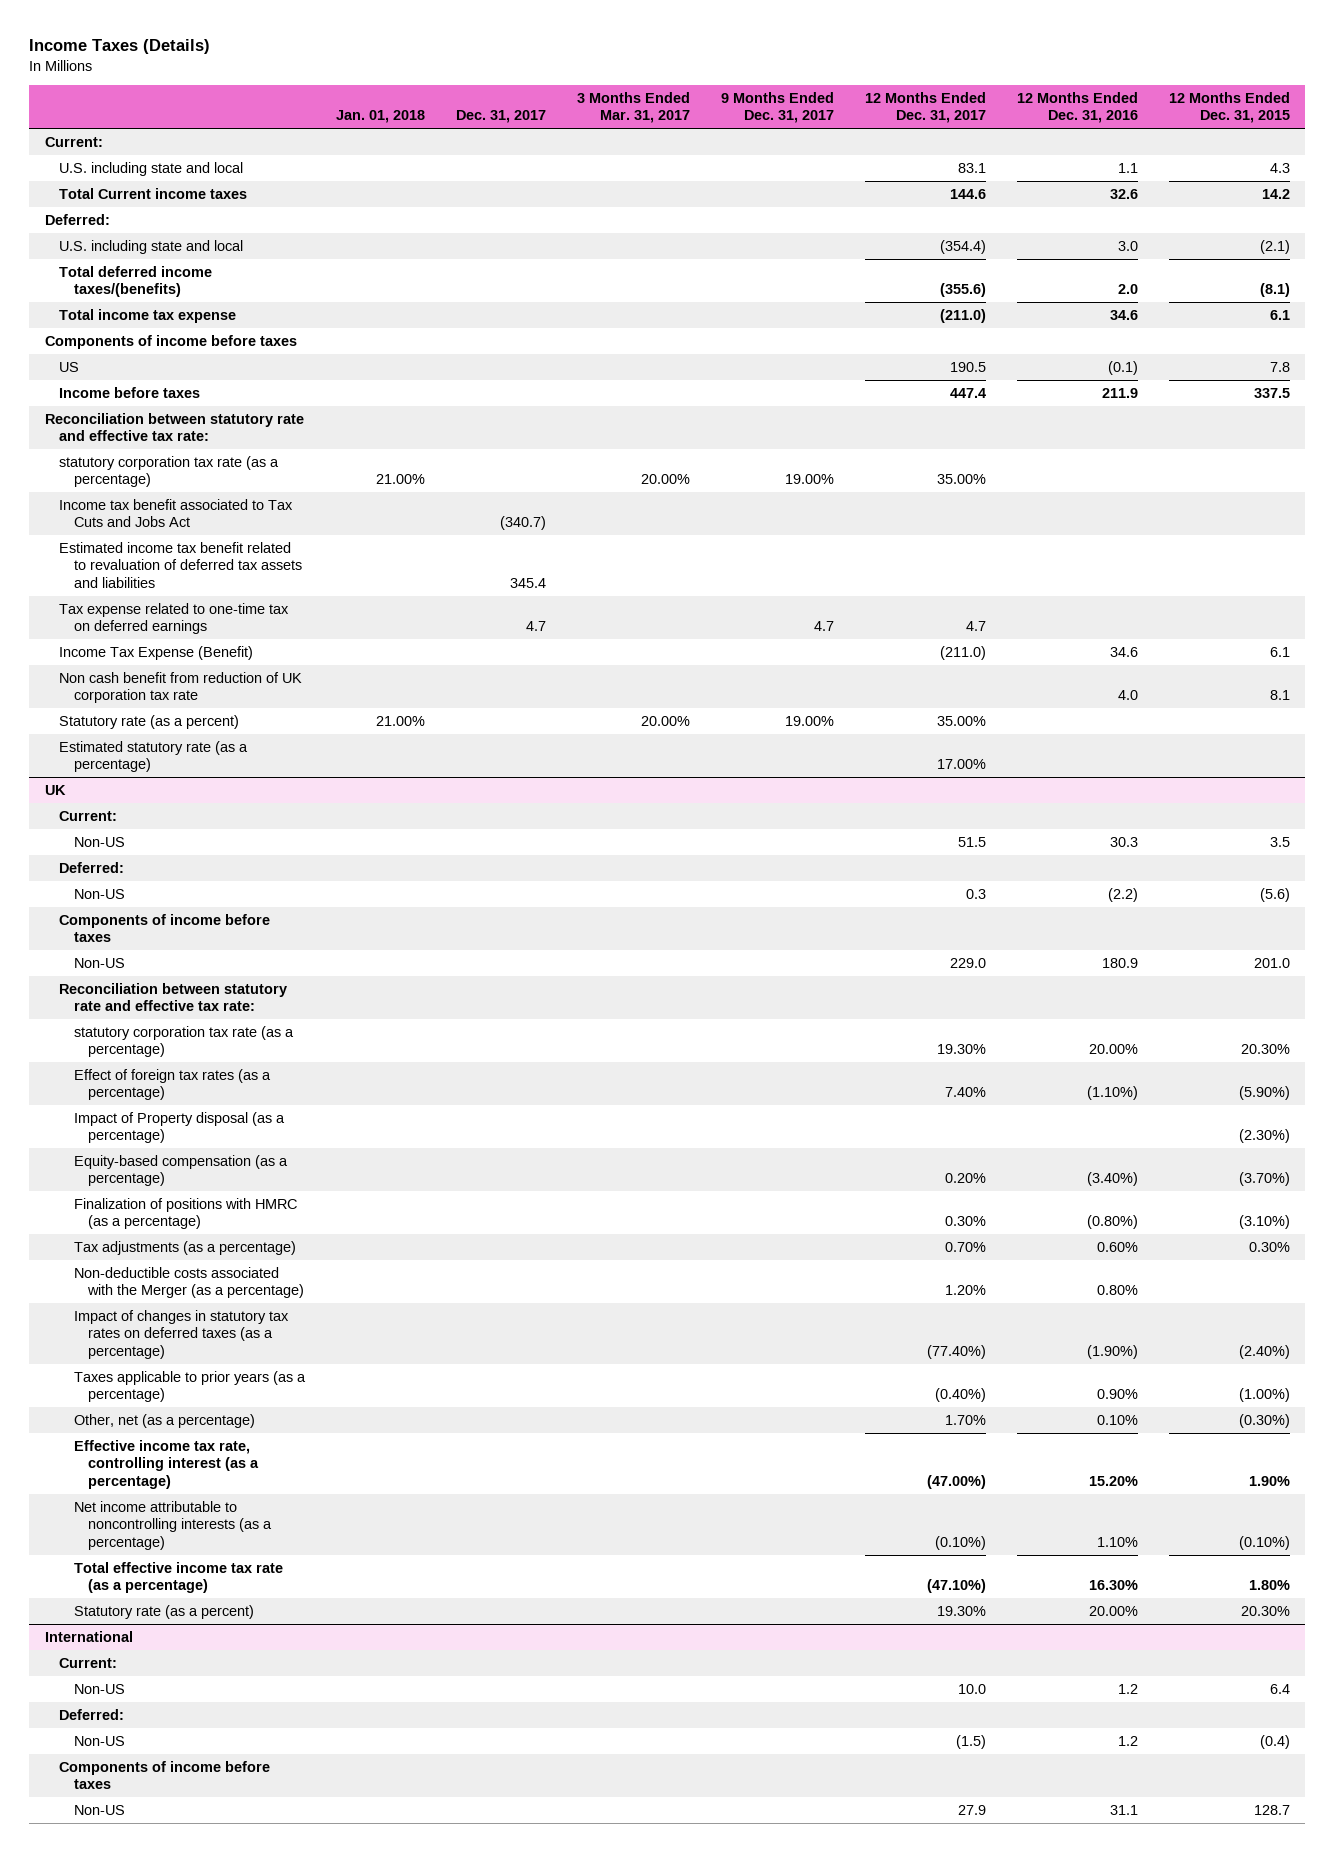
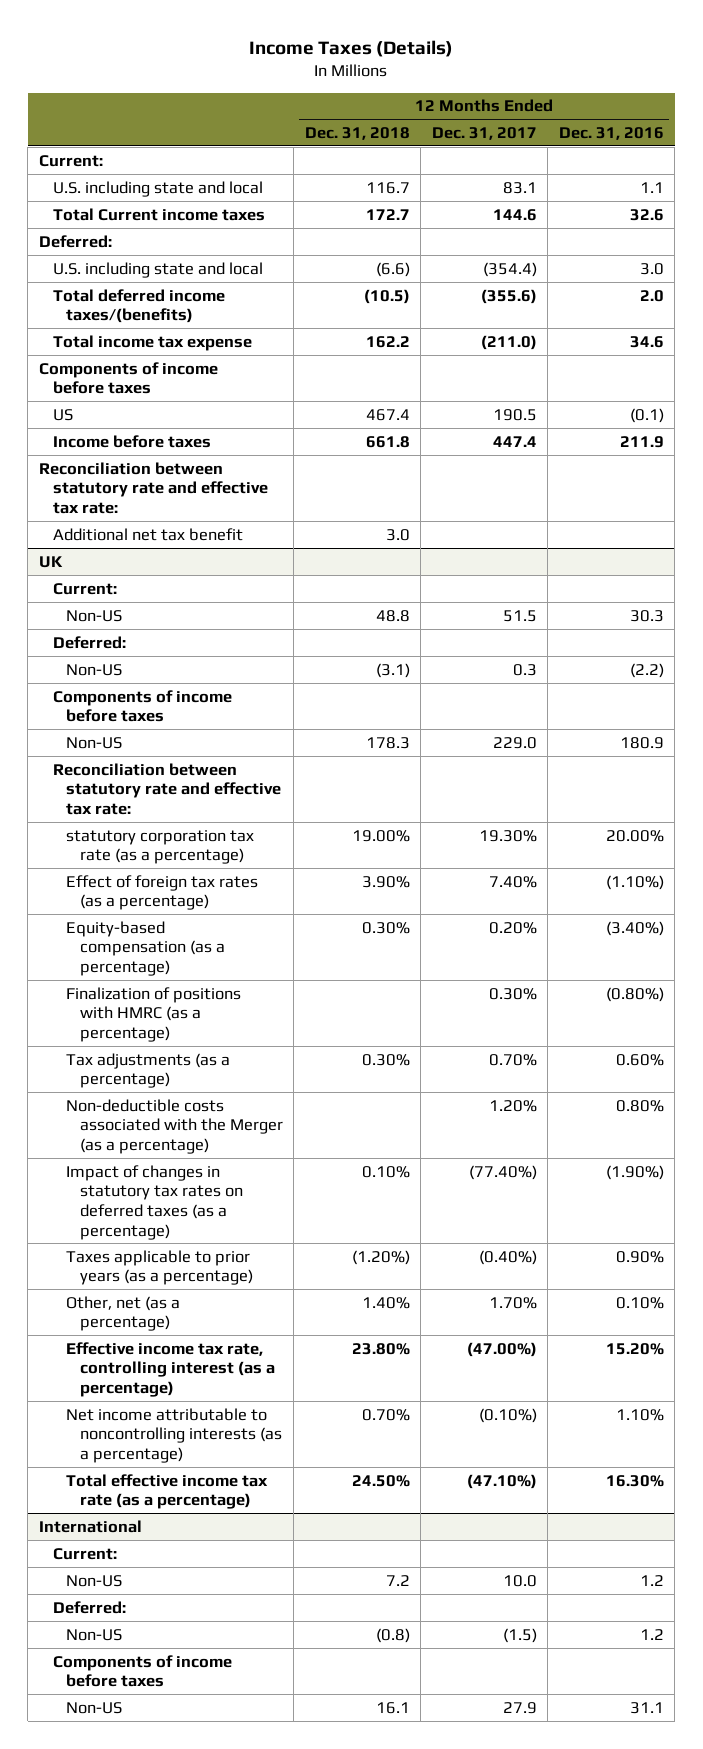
- | Jan. 01, 2018 | Dec. 31, 2017 | 3 Months Ended Mar. 31, 2017 | 9 Months Ended Dec. 31, 2017 | 12 Months Ended Dec. 31, 2017 | 12 Months Ended Dec. 31, 2016 | 12 Months Ended Dec. 31, 2015
+ | 12 Months Ended Dec. 31, 2018 | 12 Months Ended Dec. 31, 2017 | 12 Months Ended Dec. 31, 2016
- statutory corporation tax rate (as a percentage) | 21.00% | | 20.00% | 19.00% | 35.00% | |
- Income tax benefit associated to Tax Cuts and Jobs Act | | (340.7) | | | | |
- Estimated income tax benefit related to revaluation of deferred tax assets and liabilities | | 345.4 | | | | |
- Tax expense related to one-time tax on deferred earnings | | 4.7 | | 4.7 | 4.7 | |
- Income Tax Expense (Benefit) | | | | | (211.0) | 34.6 | 6.1
- Non cash benefit from reduction of UK corporation tax rate | | | | | | 4.0 | 8.1
- Statutory rate (as a percent) | 21.00% | | 20.00% | 19.00% | 35.00% | |
- Estimated statutory rate (as a percentage) | | | | | 17.00% | |
+ Additional net tax benefit | 3.0 | |
@ UK
- Impact of Property disposal (as a percentage) | | | | | | | (2.30%)
- Statutory rate (as a percent) | | | | | 19.30% | 20.00% | 20.30%

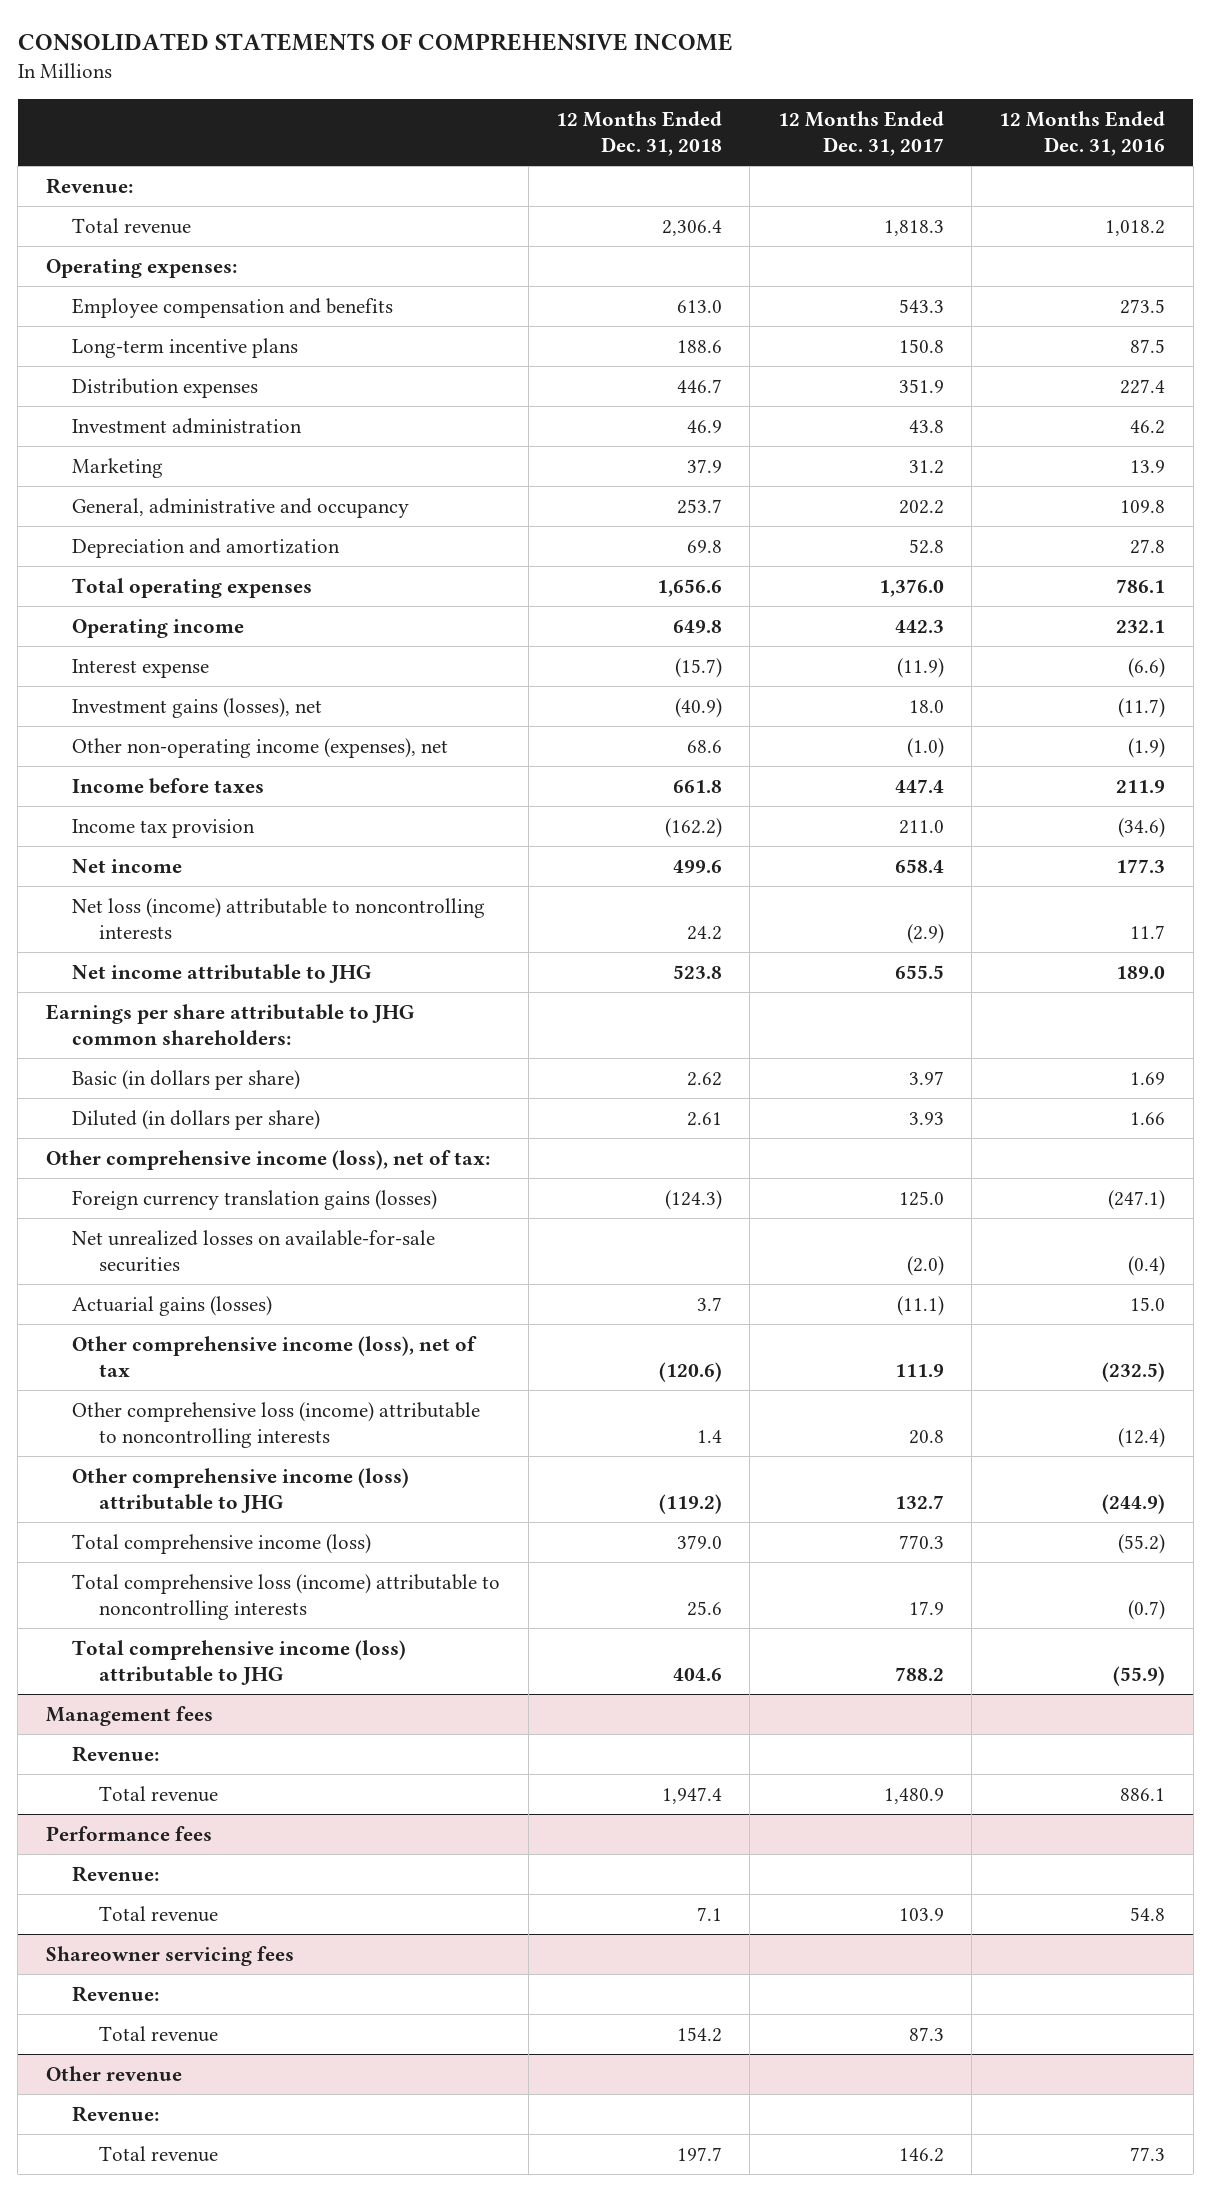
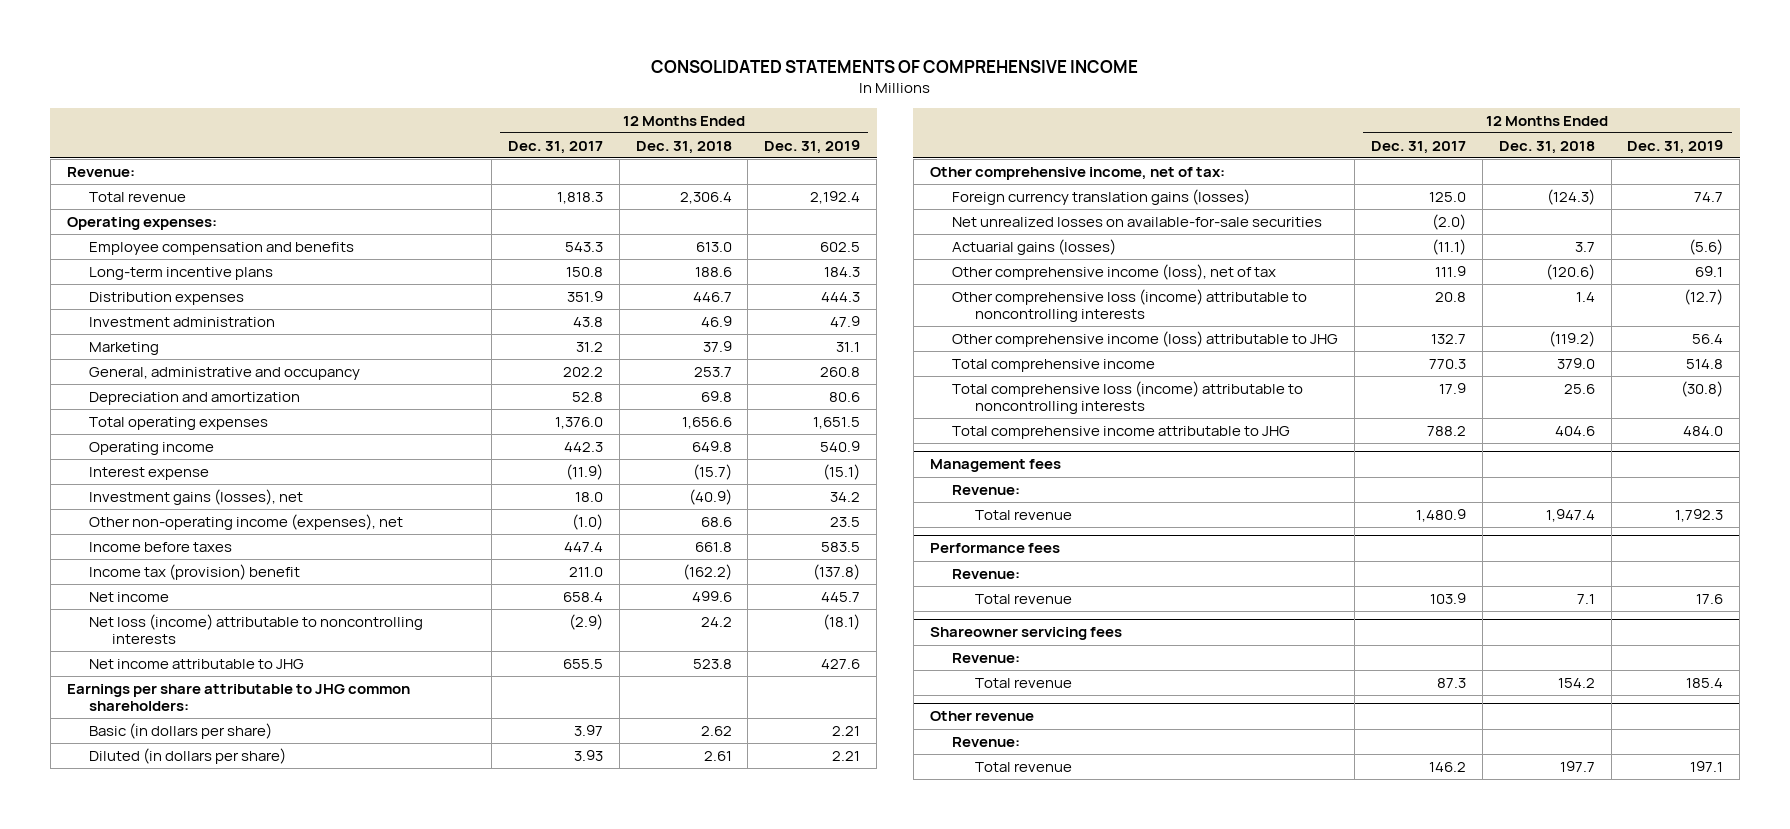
- | 12 Months Ended Dec. 31, 2018 | 12 Months Ended Dec. 31, 2017 | 12 Months Ended Dec. 31, 2016
+ | 12 Months Ended Dec. 31, 2017 | 12 Months Ended Dec. 31, 2018 | 12 Months Ended Dec. 31, 2019
- Income tax provision | (162.2) | 211.0 | (34.6)
+ Income tax (provision) benefit | 211.0 | (162.2) | (137.8)
- Other comprehensive income (loss), net of tax:
+ Other comprehensive income, net of tax:
- Total comprehensive income (loss) | 379.0 | 770.3 | (55.2)
+ Total comprehensive income | 770.3 | 379.0 | 514.8
- Total comprehensive income (loss) attributable to JHG | 404.6 | 788.2 | (55.9)
+ Total comprehensive income attributable to JHG | 788.2 | 404.6 | 484.0

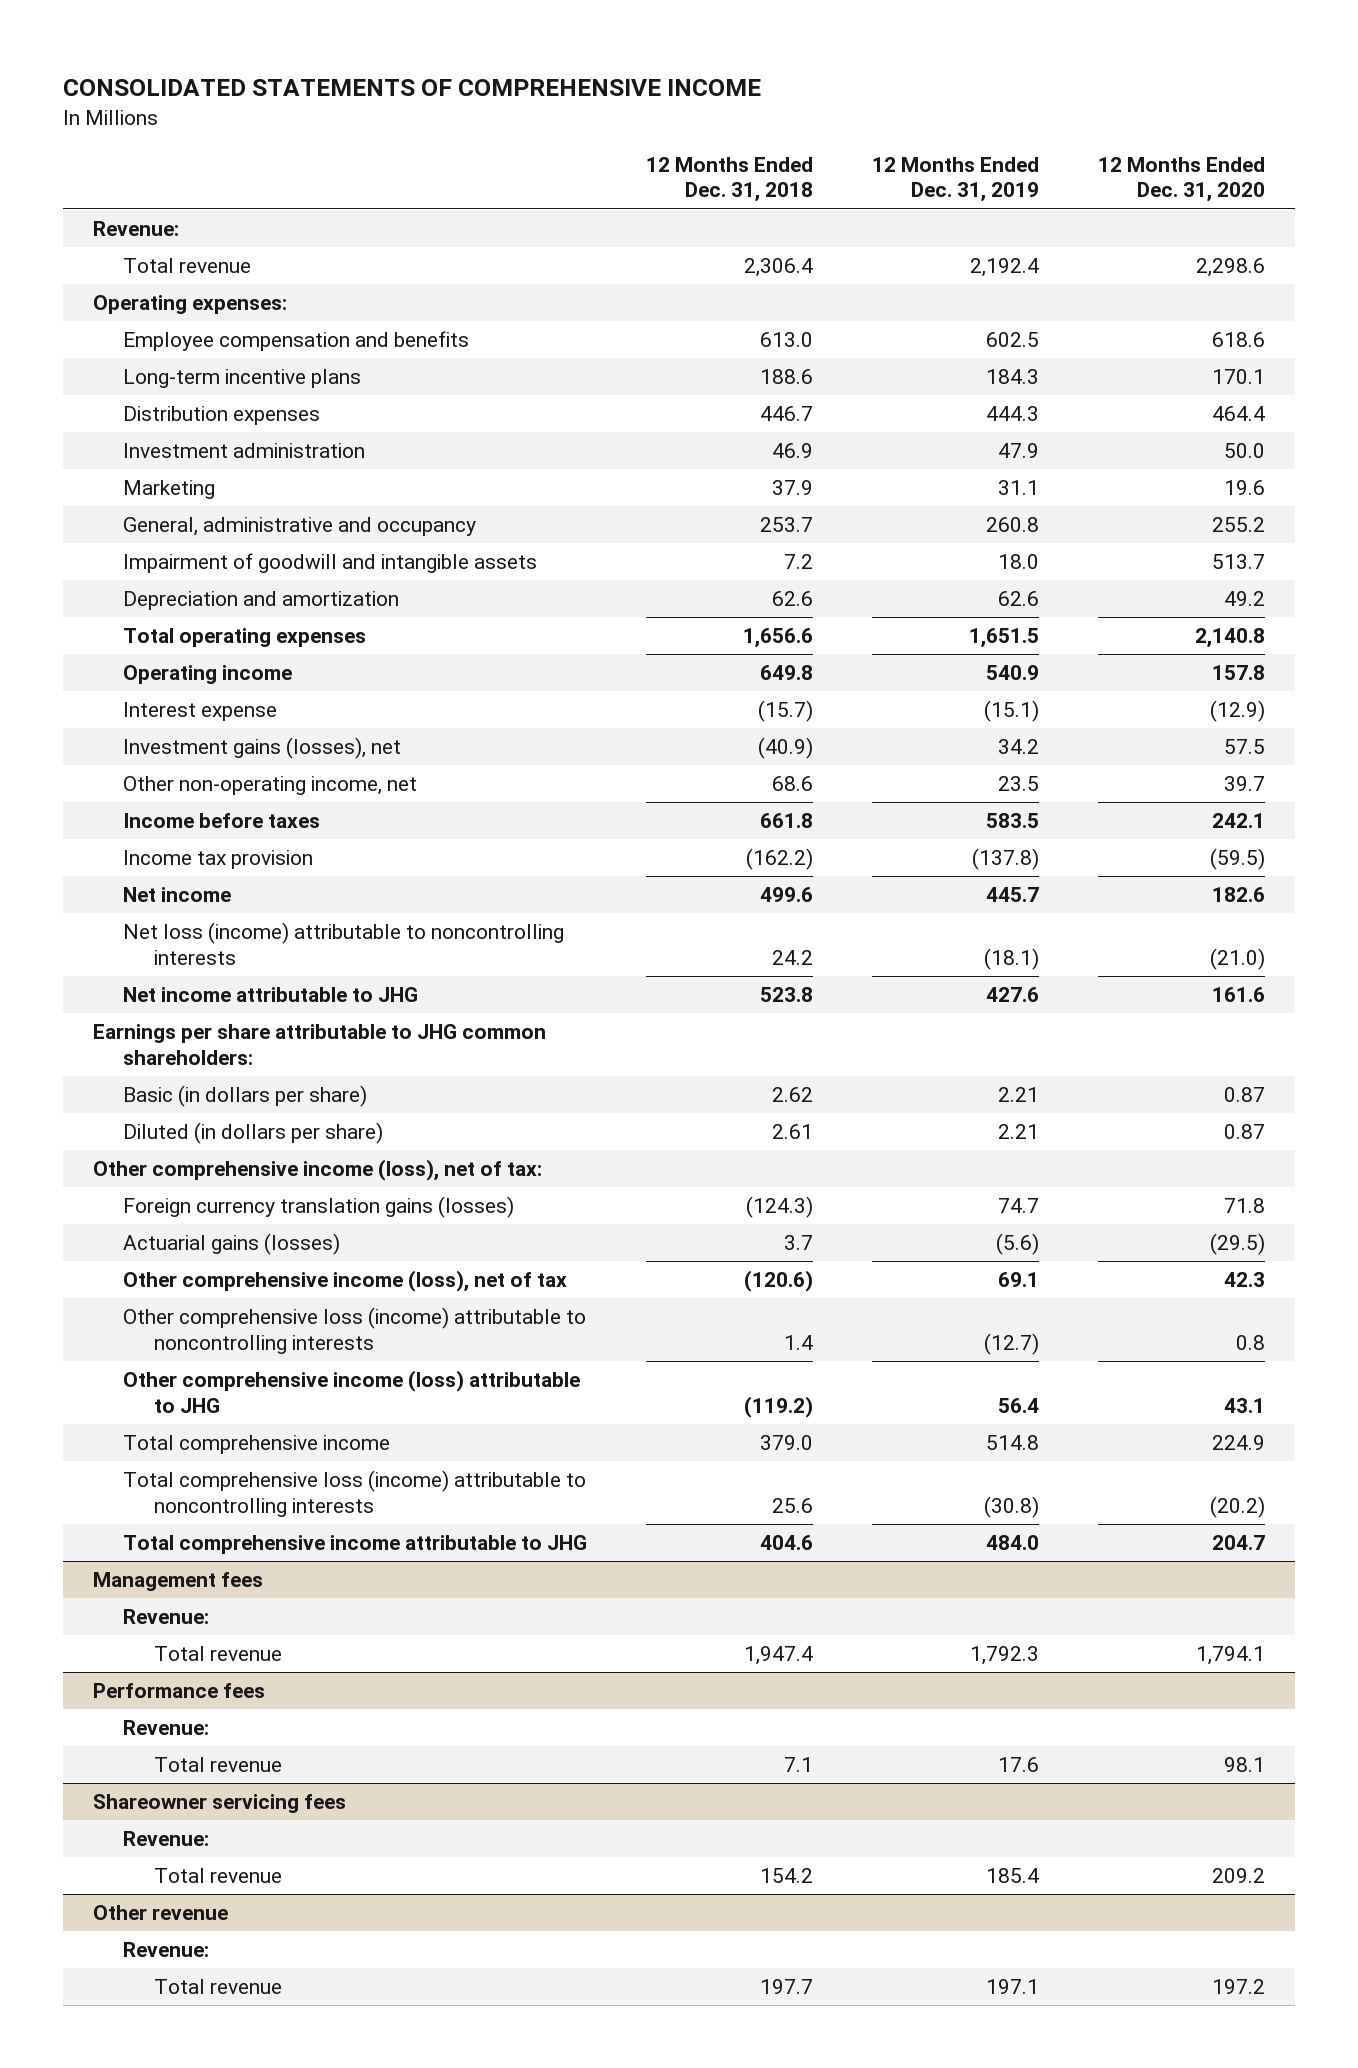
- | 12 Months Ended Dec. 31, 2017 | 12 Months Ended Dec. 31, 2018 | 12 Months Ended Dec. 31, 2019
+ | 12 Months Ended Dec. 31, 2018 | 12 Months Ended Dec. 31, 2019 | 12 Months Ended Dec. 31, 2020
- Depreciation and amortization | 52.8 | 69.8 | 80.6
+ Impairment of goodwill and intangible assets | 7.2 | 18.0 | 513.7
+ Depreciation and amortization | 62.6 | 62.6 | 49.2
- Other non-operating income (expenses), net | (1.0) | 68.6 | 23.5
+ Other non-operating income, net | 68.6 | 23.5 | 39.7
- Income tax (provision) benefit | 211.0 | (162.2) | (137.8)
+ Income tax provision | (162.2) | (137.8) | (59.5)
- Other comprehensive income, net of tax:
+ Other comprehensive income (loss), net of tax:
- Net unrealized losses on available-for-sale securities | (2.0) | |

